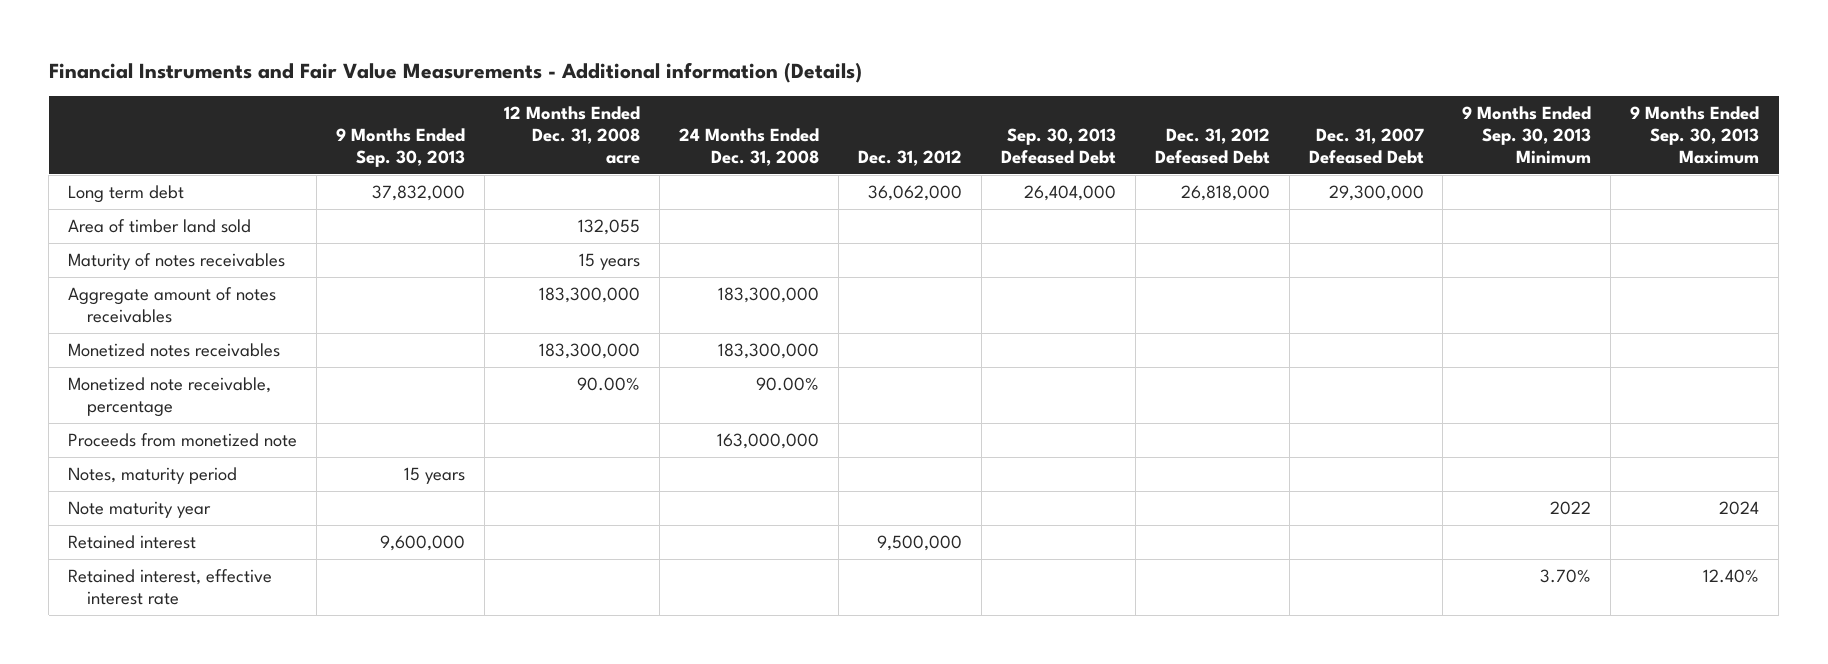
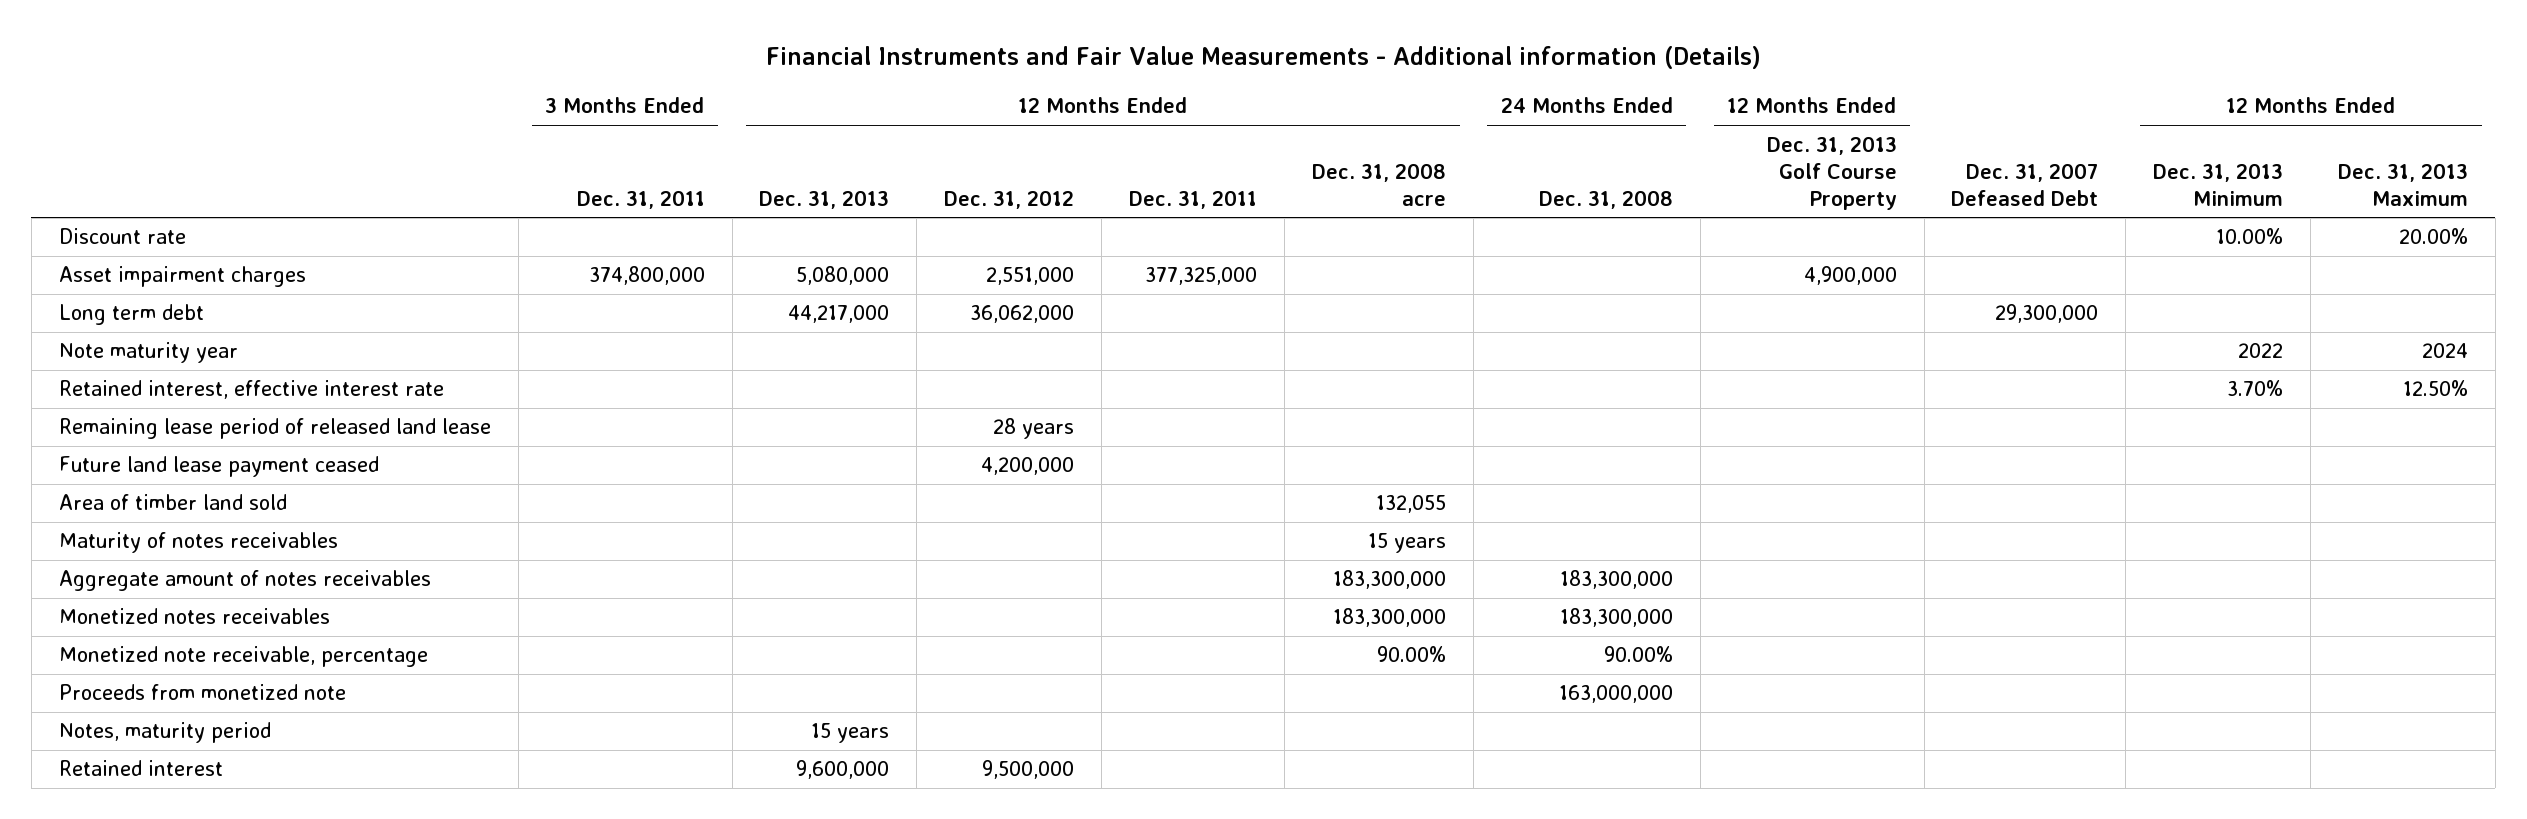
- | 9 Months Ended Sep. 30, 2013 | 12 Months Ended Dec. 31, 2008 acre | 24 Months Ended Dec. 31, 2008 | Dec. 31, 2012 | Sep. 30, 2013 Defeased Debt | Dec. 31, 2012 Defeased Debt | Dec. 31, 2007 Defeased Debt | 9 Months Ended Sep. 30, 2013 Minimum | 9 Months Ended Sep. 30, 2013 Maximum
+ | 3 Months Ended Dec. 31, 2011 | 12 Months Ended Dec. 31, 2013 | 12 Months Ended Dec. 31, 2012 | 12 Months Ended Dec. 31, 2011 | 12 Months Ended Dec. 31, 2008 acre | 24 Months Ended Dec. 31, 2008 | 12 Months Ended Dec. 31, 2013 Golf Course Property | Dec. 31, 2007 Defeased Debt | 12 Months Ended Dec. 31, 2013 Minimum | 12 Months Ended Dec. 31, 2013 Maximum
+ Discount rate | | | | | | | | | 10.00% | 20.00%
+ Asset impairment charges | 374,800,000 | 5,080,000 | 2,551,000 | 377,325,000 | | | 4,900,000 | | |
moved up: Note maturity year | | | | | | | | | 2022 | 2024
moved up: Retained interest, effective interest rate | | | | | | | | | 3.70% | 12.50%
+ Remaining lease period of released land lease | | | 28 years | | | | | | |
+ Future land lease payment ceased | | | 4,200,000 | | | | | | |

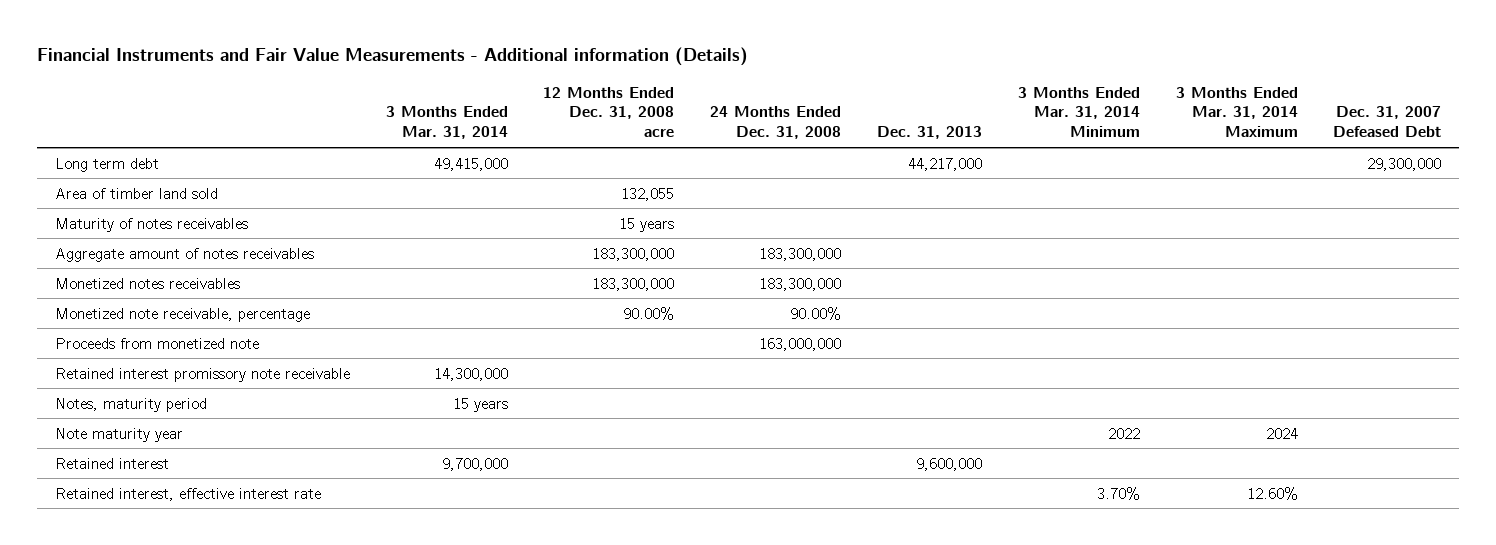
- | 3 Months Ended Dec. 31, 2011 | 12 Months Ended Dec. 31, 2013 | 12 Months Ended Dec. 31, 2012 | 12 Months Ended Dec. 31, 2011 | 12 Months Ended Dec. 31, 2008 acre | 24 Months Ended Dec. 31, 2008 | 12 Months Ended Dec. 31, 2013 Golf Course Property | Dec. 31, 2007 Defeased Debt | 12 Months Ended Dec. 31, 2013 Minimum | 12 Months Ended Dec. 31, 2013 Maximum
+ | 3 Months Ended Mar. 31, 2014 | 12 Months Ended Dec. 31, 2008 acre | 24 Months Ended Dec. 31, 2008 | Dec. 31, 2013 | 3 Months Ended Mar. 31, 2014 Minimum | 3 Months Ended Mar. 31, 2014 Maximum | Dec. 31, 2007 Defeased Debt
- Discount rate | | | | | | | | | 10.00% | 20.00%
- Asset impairment charges | 374,800,000 | 5,080,000 | 2,551,000 | 377,325,000 | | | 4,900,000 | | |
- Remaining lease period of released land lease | | | 28 years | | | | | | |
- Future land lease payment ceased | | | 4,200,000 | | | | | | |
+ Retained interest promissory note receivable | 14,300,000 | | | | | |
moved down: Note maturity year | | | | | 2022 | 2024 |
moved down: Retained interest, effective interest rate | | | | | 3.70% | 12.60% |

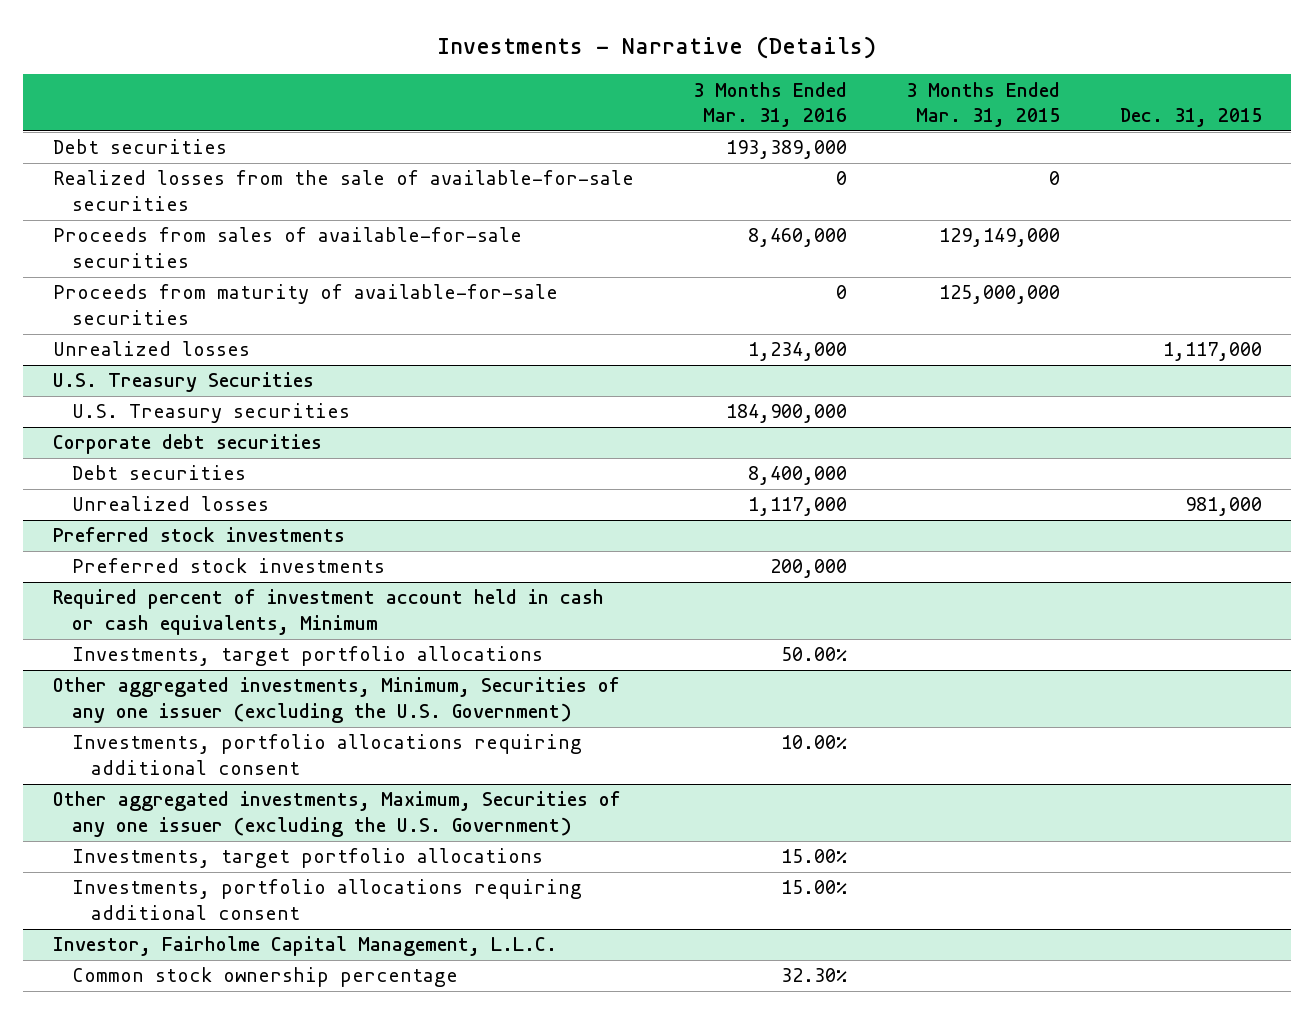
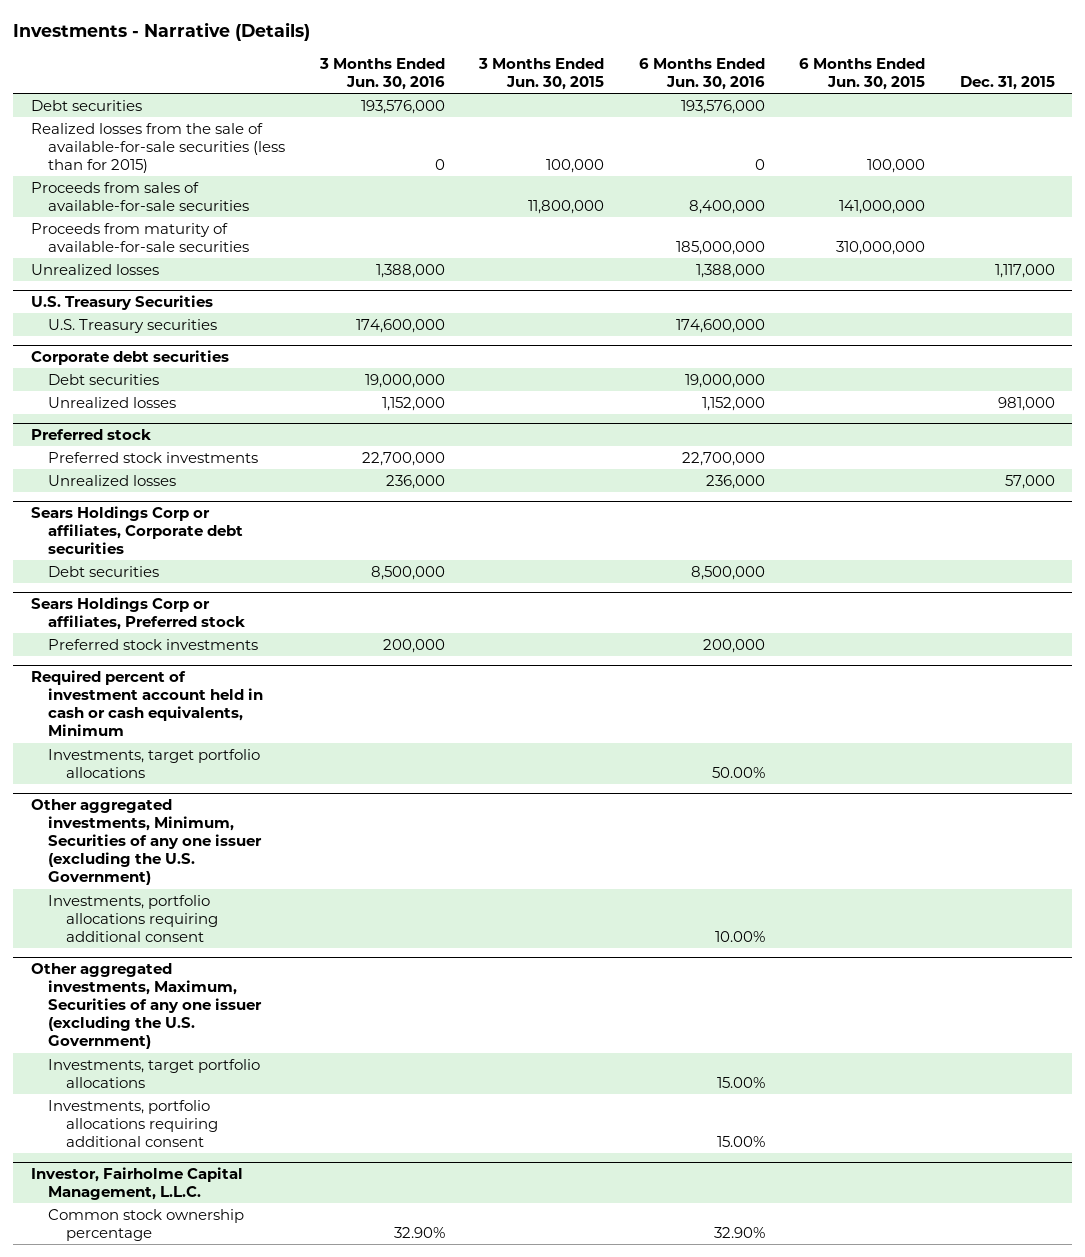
- | 3 Months Ended Mar. 31, 2016 | 3 Months Ended Mar. 31, 2015 | Dec. 31, 2015
+ | 3 Months Ended Jun. 30, 2016 | 3 Months Ended Jun. 30, 2015 | 6 Months Ended Jun. 30, 2016 | 6 Months Ended Jun. 30, 2015 | Dec. 31, 2015
- Realized losses from the sale of available-for-sale securities | 0 | 0 |
+ Realized losses from the sale of available-for-sale securities (less than for 2015) | 0 | 100,000 | 0 | 100,000 |
- Preferred stock investments
- Preferred stock investments | 200,000 | |
+ Preferred stock
+ Preferred stock investments | 22,700,000 | | 22,700,000 | |
+ Unrealized losses | 236,000 | | 236,000 | | 57,000
+ Sears Holdings Corp or affiliates, Corporate debt securities
+ Debt securities | 8,500,000 | | 8,500,000 | |
+ Sears Holdings Corp or affiliates, Preferred stock
+ Preferred stock investments | 200,000 | | 200,000 | |

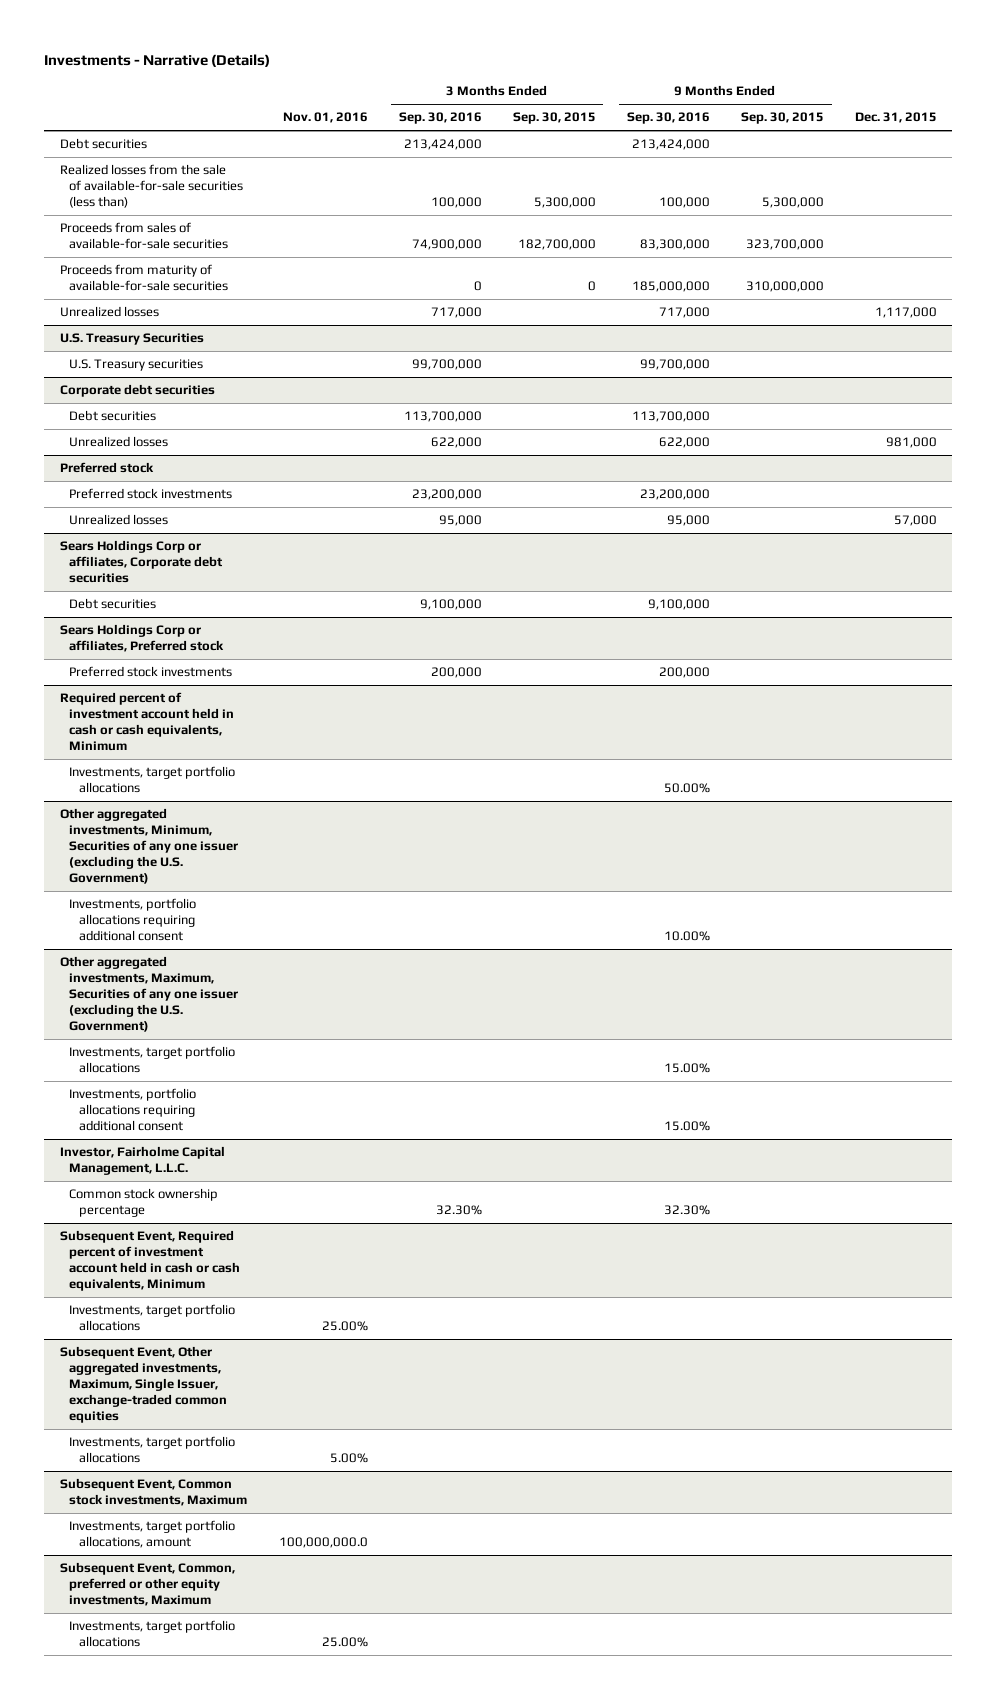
- | 3 Months Ended Jun. 30, 2016 | 3 Months Ended Jun. 30, 2015 | 6 Months Ended Jun. 30, 2016 | 6 Months Ended Jun. 30, 2015 | Dec. 31, 2015
+ | Nov. 01, 2016 | 3 Months Ended Sep. 30, 2016 | 3 Months Ended Sep. 30, 2015 | 9 Months Ended Sep. 30, 2016 | 9 Months Ended Sep. 30, 2015 | Dec. 31, 2015
- Realized losses from the sale of available-for-sale securities (less than for 2015) | 0 | 100,000 | 0 | 100,000 |
+ Realized losses from the sale of available-for-sale securities (less than) | | 100,000 | 5,300,000 | 100,000 | 5,300,000 |
+ Subsequent Event, Required percent of investment account held in cash or cash equivalents, Minimum
+ Investments, target portfolio allocations | 25.00% | | | | |
+ Subsequent Event, Other aggregated investments, Maximum, Single Issuer, exchange-traded common equities
+ Investments, target portfolio allocations | 5.00% | | | | |
+ Subsequent Event, Common stock investments, Maximum
+ Investments, target portfolio allocations, amount | 100,000,000.0 | | | | |
+ Subsequent Event, Common, preferred or other equity investments, Maximum
+ Investments, target portfolio allocations | 25.00% | | | | |

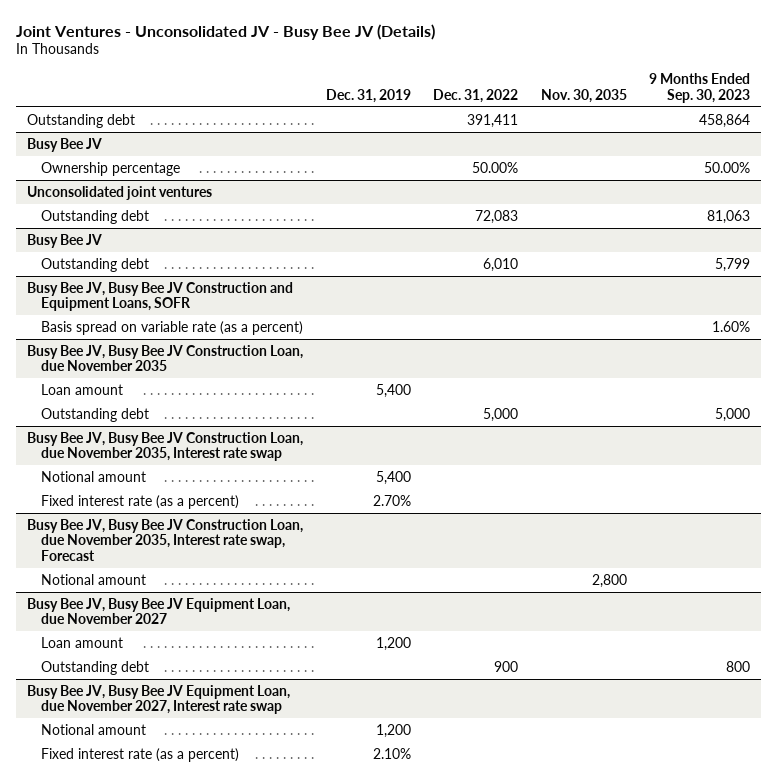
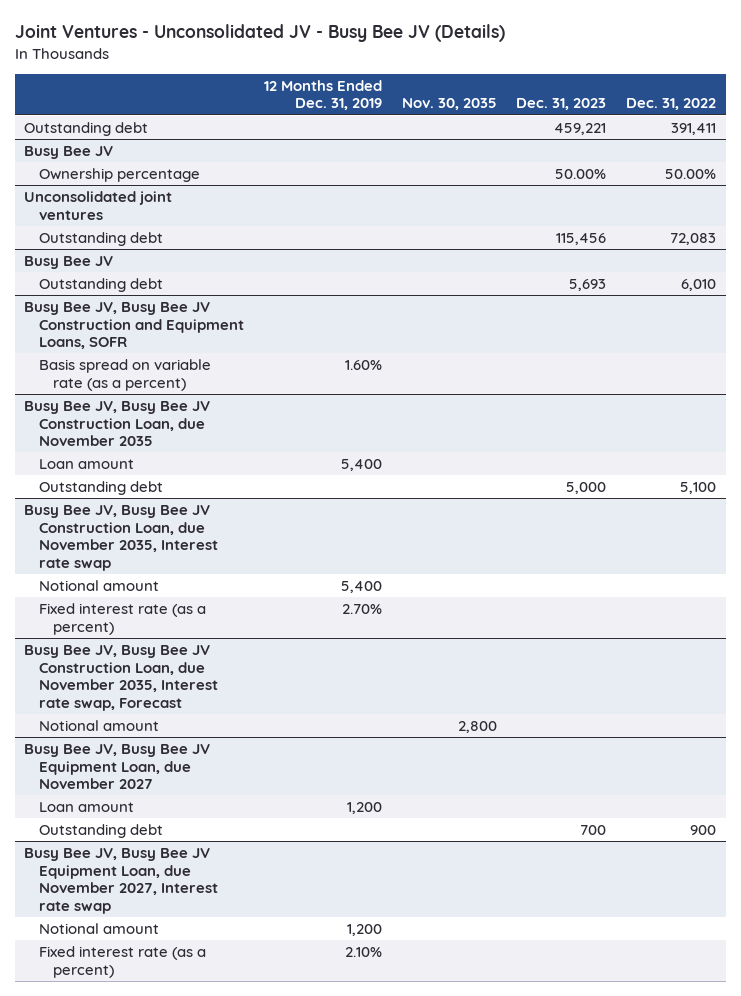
- | Dec. 31, 2019 | Dec. 31, 2022 | Nov. 30, 2035 | 9 Months Ended Sep. 30, 2023
+ | 12 Months Ended Dec. 31, 2019 | Nov. 30, 2035 | Dec. 31, 2023 | Dec. 31, 2022
@ Busy Bee JV, Busy Bee JV Construction Loan, due November 2035
- Outstanding debt | | 5,000 | | 5,000
+ Outstanding debt | | | 5,000 | 5,100

